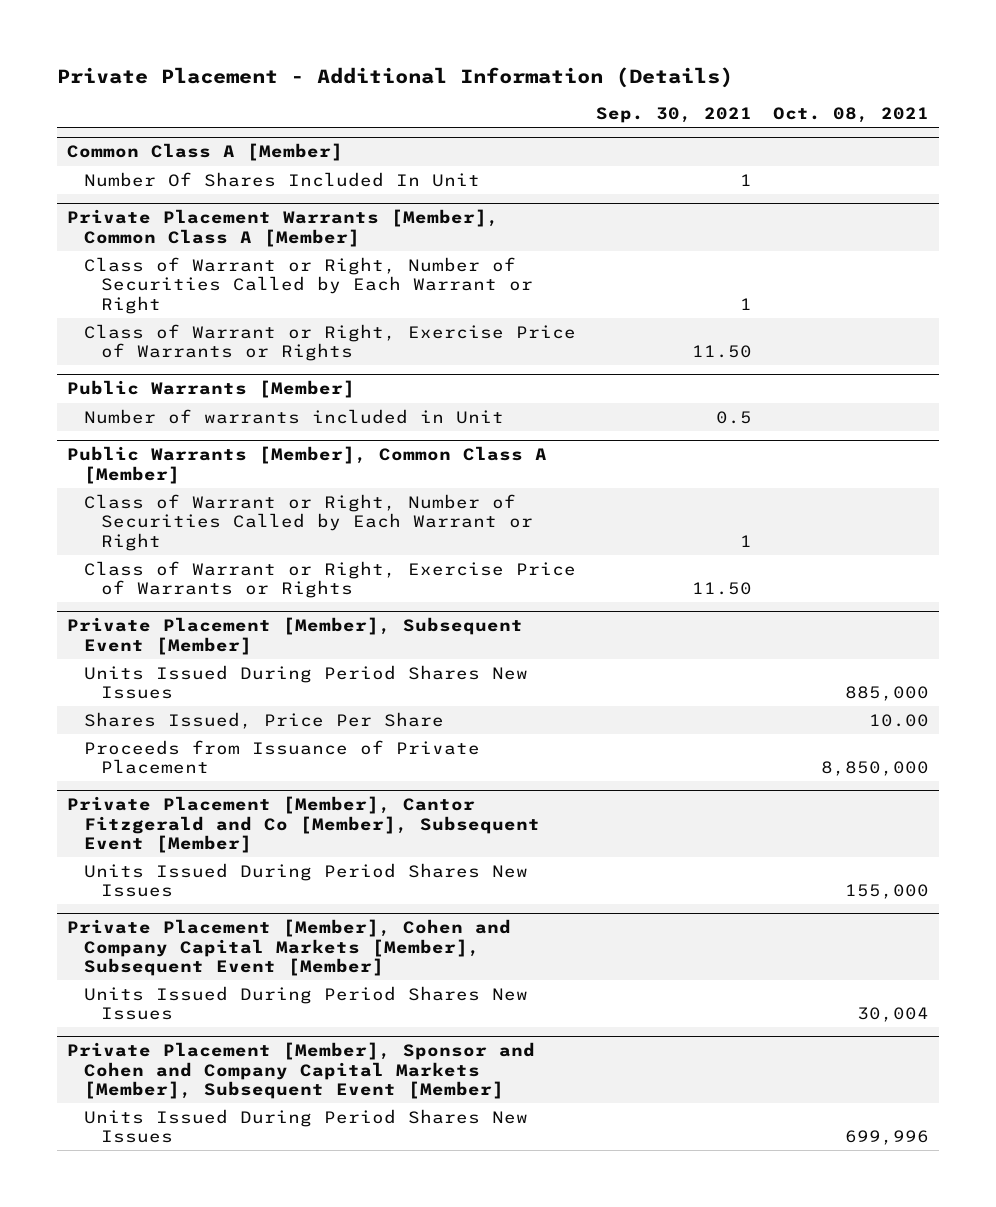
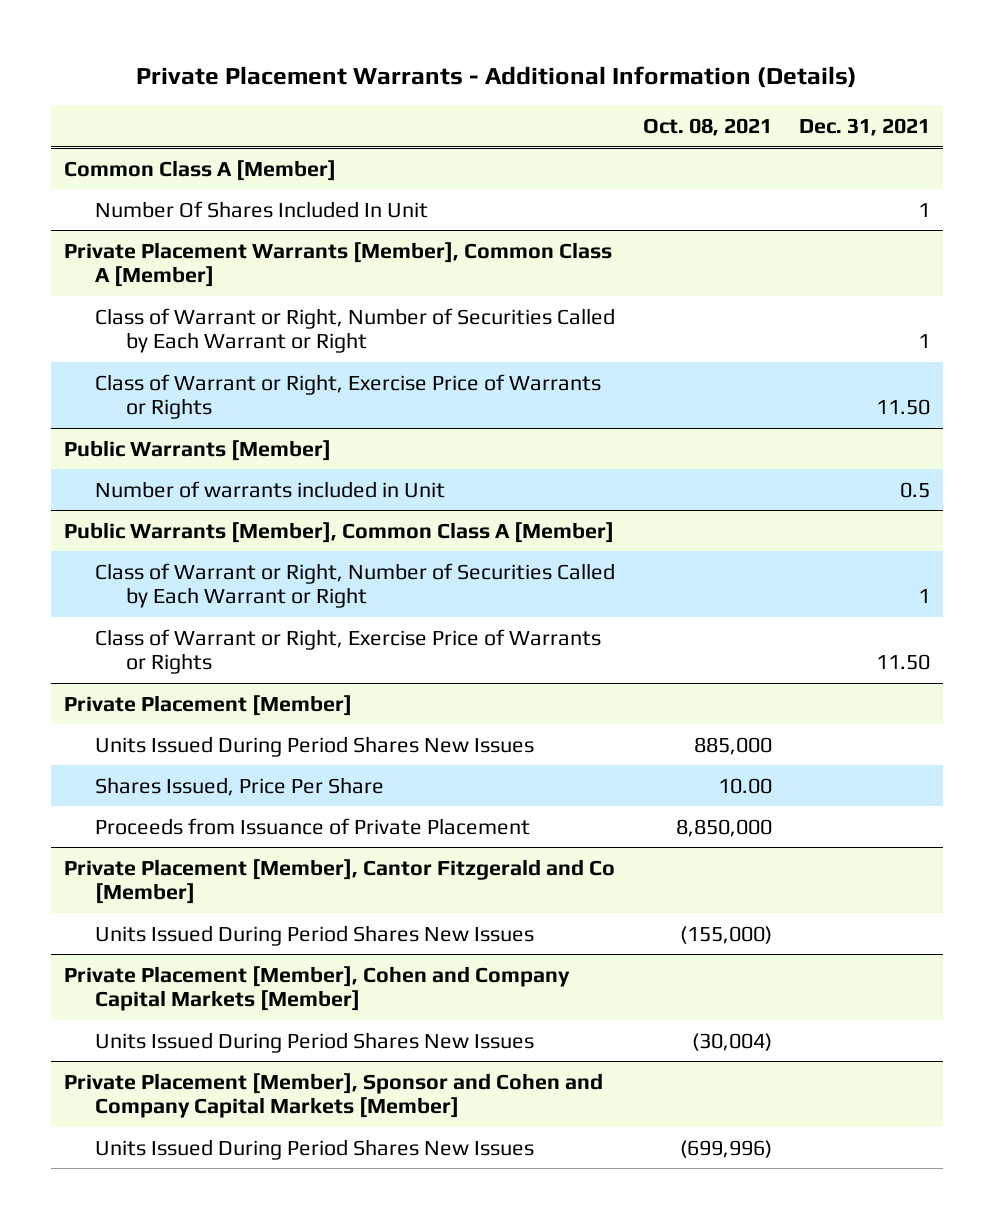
- Private Placement - Additional Information (Details)
+ Private Placement Warrants - Additional Information (Details)
- | Sep. 30, 2021 | Oct. 08, 2021
+ | Oct. 08, 2021 | Dec. 31, 2021
- Private Placement [Member], Subsequent Event [Member]
+ Private Placement [Member]
- Private Placement [Member], Cantor Fitzgerald and Co [Member], Subsequent Event [Member]
- Units Issued During Period Shares New Issues | | 155,000
- Private Placement [Member], Cohen and Company Capital Markets [Member], Subsequent Event [Member]
- Units Issued During Period Shares New Issues | | 30,004
- Private Placement [Member], Sponsor and Cohen and Company Capital Markets [Member], Subsequent Event [Member]
- Units Issued During Period Shares New Issues | | 699,996
+ Private Placement [Member], Cantor Fitzgerald and Co [Member]
+ Units Issued During Period Shares New Issues | (155,000) |
+ Private Placement [Member], Cohen and Company Capital Markets [Member]
+ Units Issued During Period Shares New Issues | (30,004) |
+ Private Placement [Member], Sponsor and Cohen and Company Capital Markets [Member]
+ Units Issued During Period Shares New Issues | (699,996) |

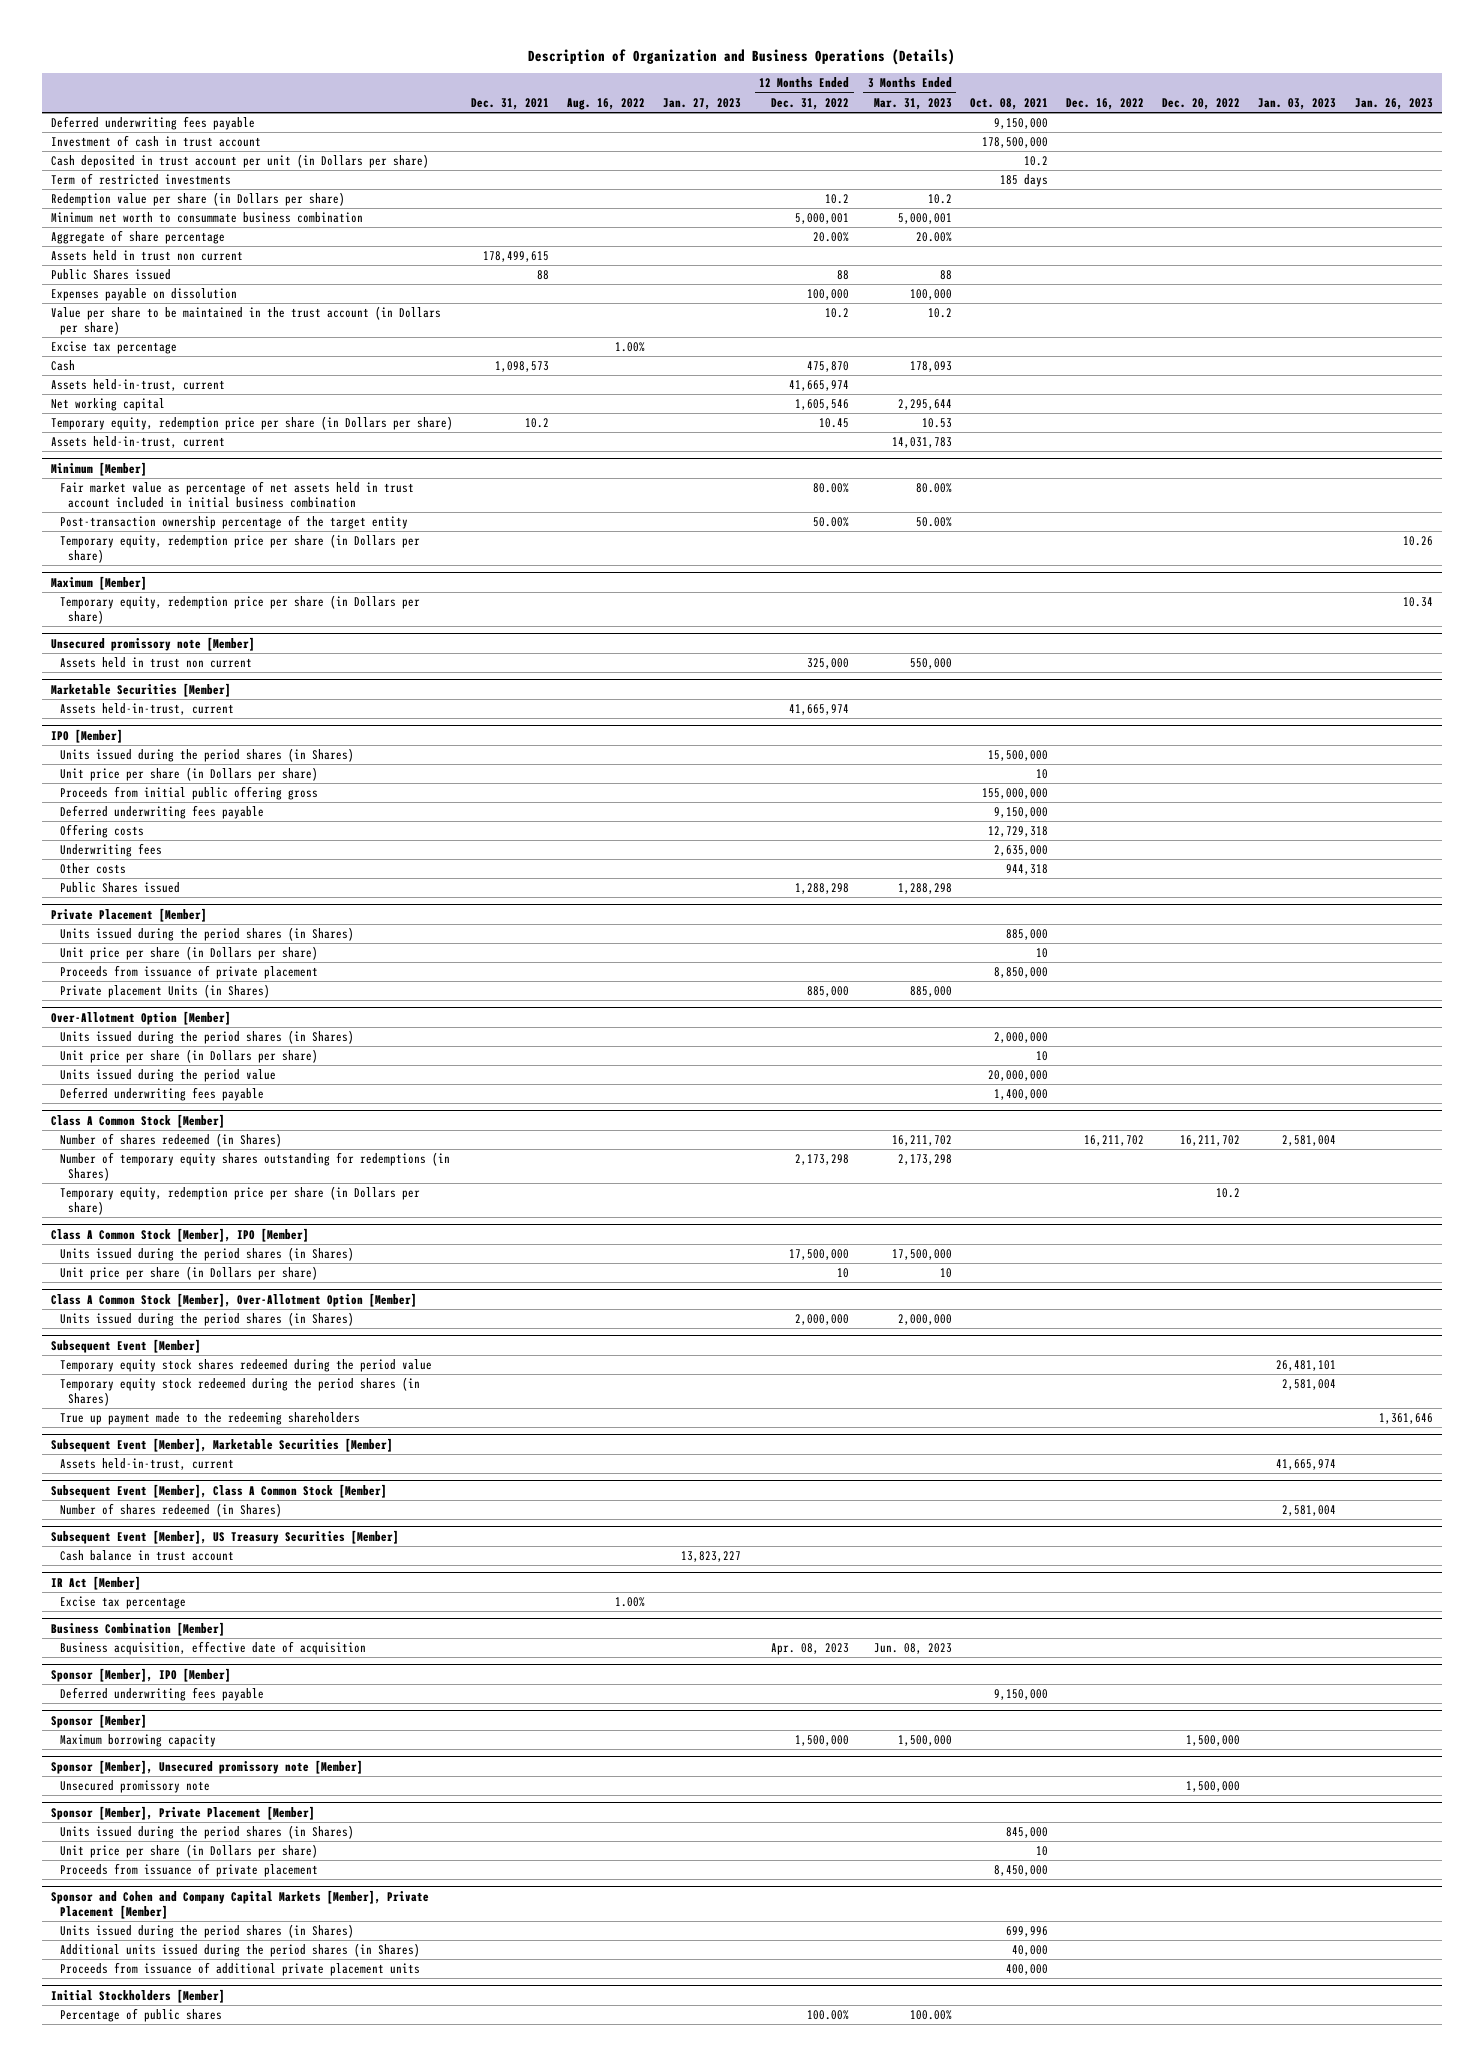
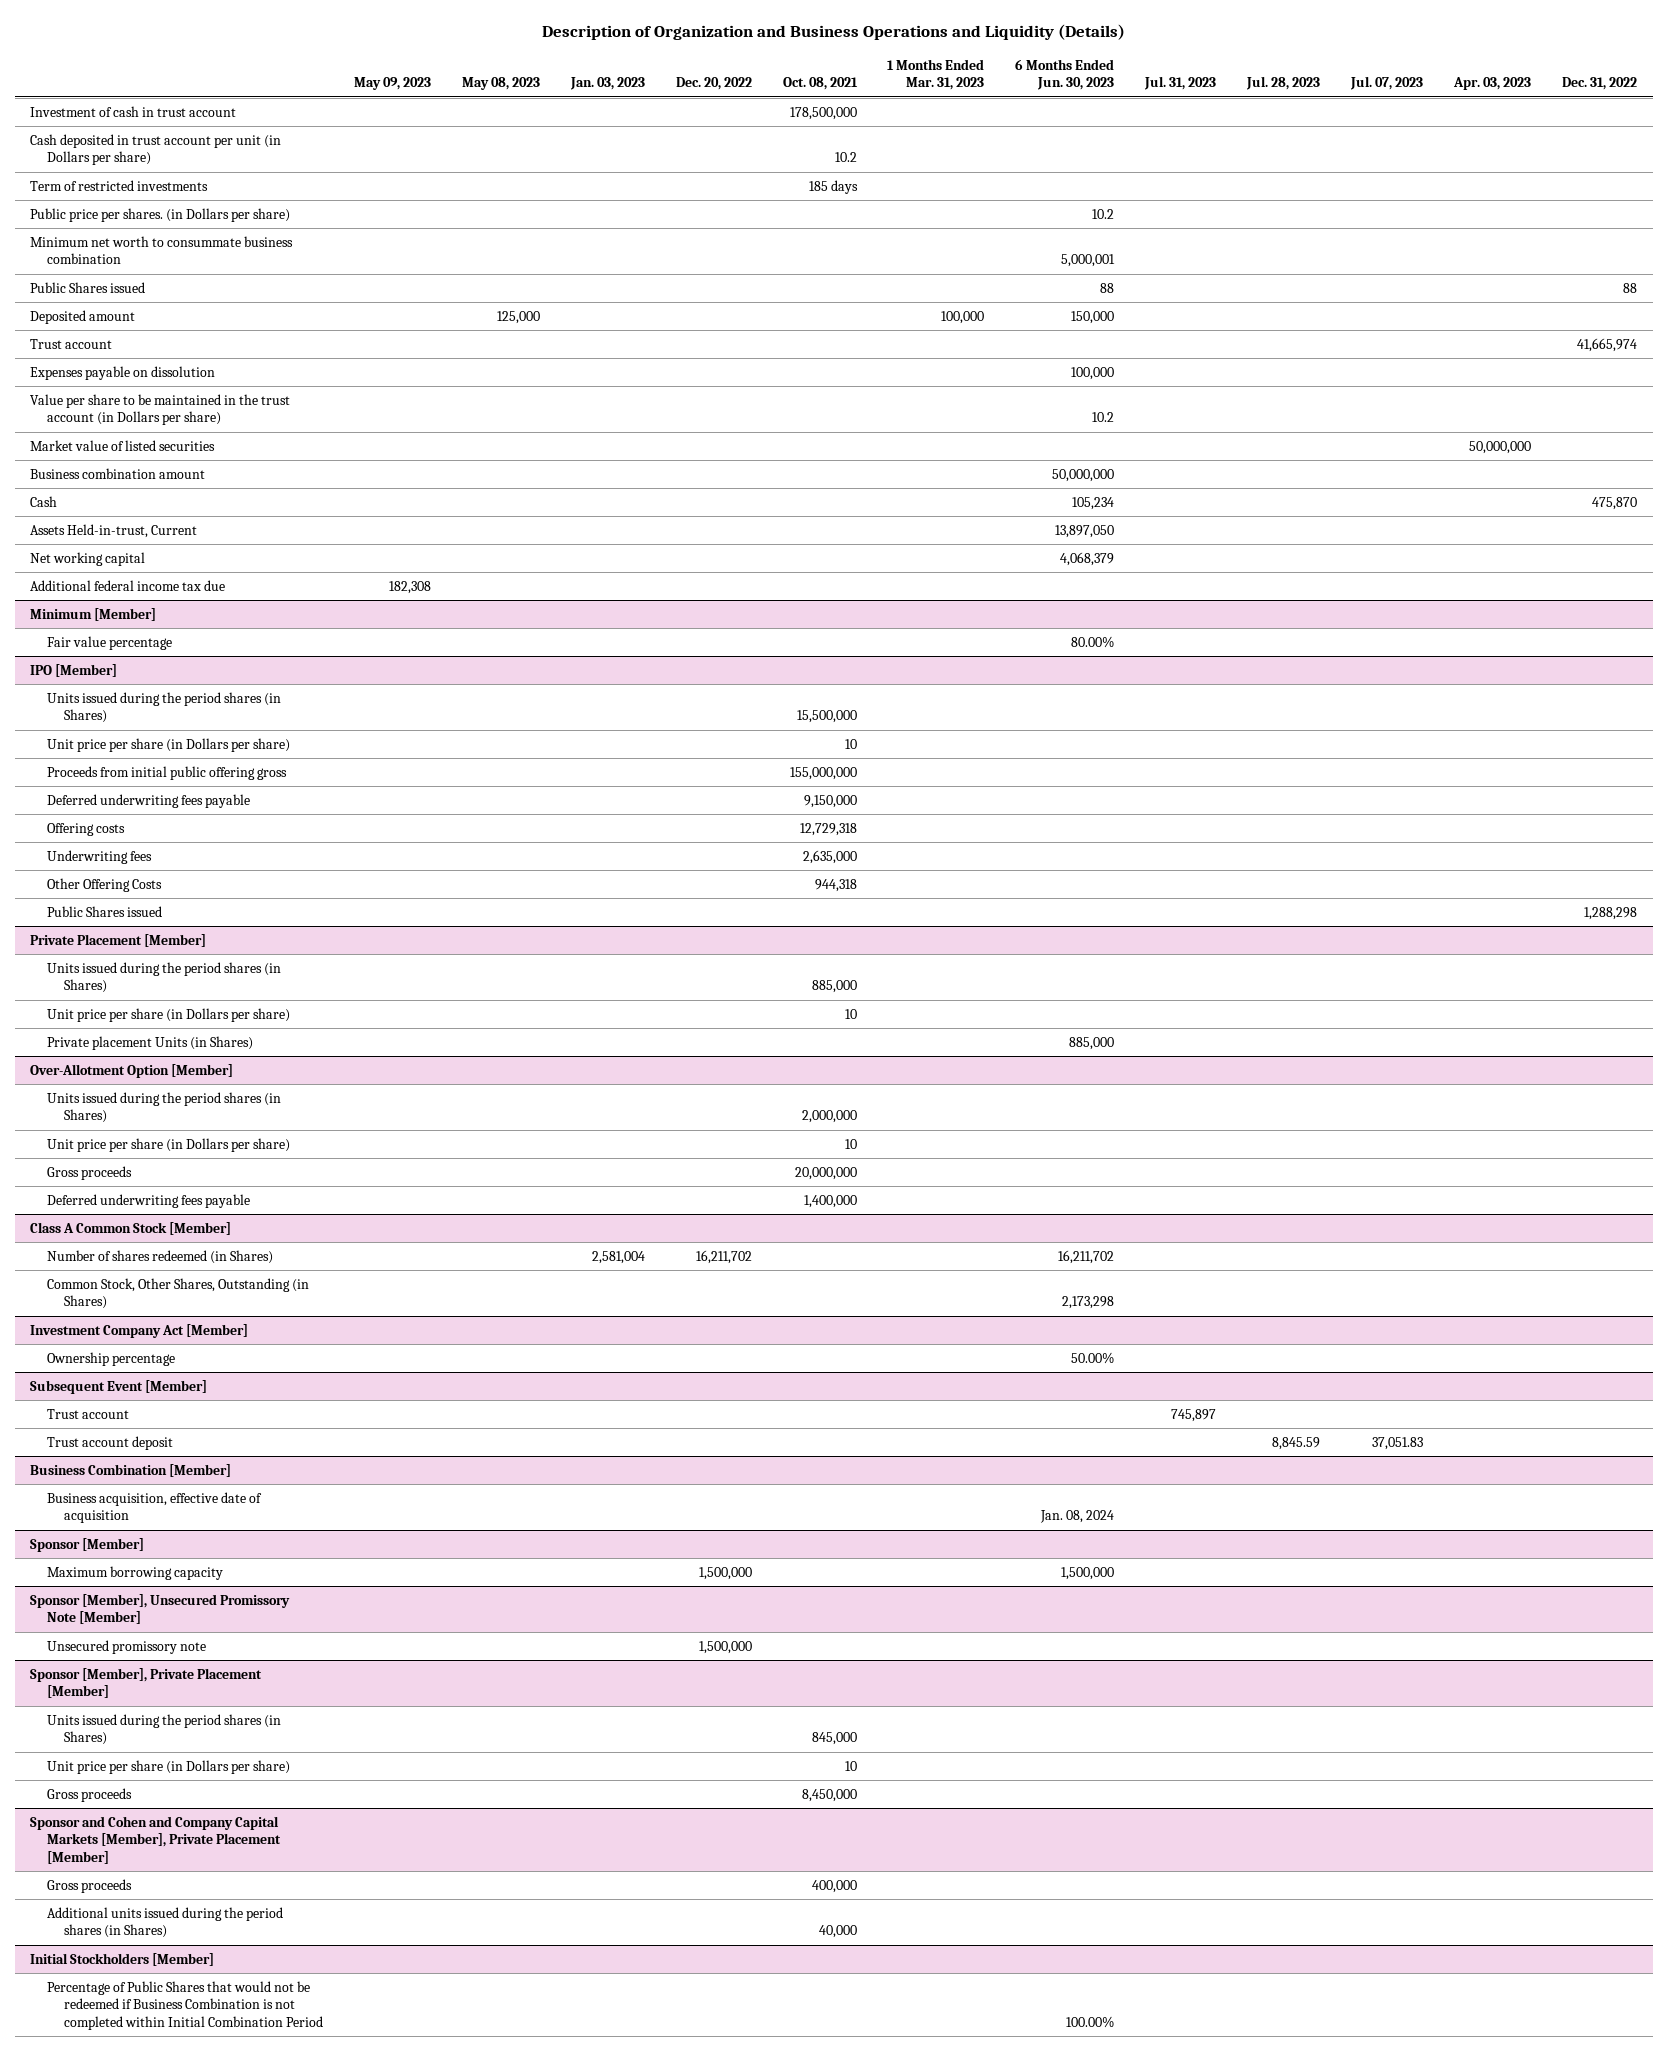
- Description of Organization and Business Operations (Details)
+ Description of Organization and Business Operations and Liquidity (Details)
- | Dec. 31, 2021 | Aug. 16, 2022 | Jan. 27, 2023 | 12 Months Ended Dec. 31, 2022 | 3 Months Ended Mar. 31, 2023 | Oct. 08, 2021 | Dec. 16, 2022 | Dec. 20, 2022 | Jan. 03, 2023 | Jan. 26, 2023
+ | May 09, 2023 | May 08, 2023 | Jan. 03, 2023 | Dec. 20, 2022 | Oct. 08, 2021 | 1 Months Ended Mar. 31, 2023 | 6 Months Ended Jun. 30, 2023 | Jul. 31, 2023 | Jul. 28, 2023 | Jul. 07, 2023 | Apr. 03, 2023 | Dec. 31, 2022
- Deferred underwriting fees payable | | | | | | 9,150,000 | | | |
- Redemption value per share (in Dollars per share) | | | | 10.2 | 10.2 | | | | |
+ Public price per shares. (in Dollars per share) | | | | | | | 10.2 | | | | |
- Aggregate of share percentage | | | | 20.00% | 20.00% | | | | |
- Assets held in trust non current | 178,499,615 | | | | | | | | |
+ Deposited amount | | 125,000 | | | | 100,000 | 150,000 | | | | |
+ Trust account | | | | | | | | | | | | 41,665,974
- Excise tax percentage | | 1.00% | | | | | | | |
+ Market value of listed securities | | | | | | | | | | | 50,000,000 |
+ Business combination amount | | | | | | | 50,000,000 | | | | |
- Assets held-in-trust, current | | | | 41,665,974 | | | | | |
+ Assets Held-in-trust, Current | | | | | | | 13,897,050 | | | | |
- Temporary equity, redemption price per share (in Dollars per share) | 10.2 | | | 10.45 | 10.53 | | | | |
- Assets held-in-trust, current | | | | | 14,031,783 | | | | |
+ Additional federal income tax due | 182,308 | | | | | | | | | | |
@ Minimum [Member]
- Fair market value as percentage of net assets held in trust account included in initial business combination | | | | 80.00% | 80.00% | | | | |
- Post-transaction ownership percentage of the target entity | | | | 50.00% | 50.00% | | | | |
- Temporary equity, redemption price per share (in Dollars per share) | | | | | | | | | | 10.26
- Maximum [Member]
- Temporary equity, redemption price per share (in Dollars per share) | | | | | | | | | | 10.34
- Unsecured promissory note [Member]
- Assets held in trust non current | | | | 325,000 | 550,000 | | | | |
- Marketable Securities [Member]
- Assets held-in-trust, current | | | | 41,665,974 | | | | | |
@ Minimum [Member]
+ Fair value percentage | | | | | | | 80.00% | | | | |
@ IPO [Member]
- Other costs | | | | | | 944,318 | | | |
+ Other Offering Costs | | | | | 944,318 | | | | | | |
@ Private Placement [Member]
- Proceeds from issuance of private placement | | | | | | 8,850,000 | | | |
@ Over-Allotment Option [Member]
- Units issued during the period value | | | | | | 20,000,000 | | | |
+ Gross proceeds | | | | | 20,000,000 | | | | | | |
@ Class A Common Stock [Member]
- Number of temporary equity shares outstanding for redemptions (in Shares) | | | | 2,173,298 | 2,173,298 | | | | |
- Temporary equity, redemption price per share (in Dollars per share) | | | | | | | | 10.2 | |
- Class A Common Stock [Member], IPO [Member]
- Units issued during the period shares (in Shares) | | | | 17,500,000 | 17,500,000 | | | | |
- Unit price per share (in Dollars per share) | | | | 10 | 10 | | | | |
- Class A Common Stock [Member], Over-Allotment Option [Member]
- Units issued during the period shares (in Shares) | | | | 2,000,000 | 2,000,000 | | | | |
@ Class A Common Stock [Member]
+ Common Stock, Other Shares, Outstanding (in Shares) | | | | | | | 2,173,298 | | | | |
+ Investment Company Act [Member]
+ Ownership percentage | | | | | | | 50.00% | | | | |
@ Subsequent Event [Member]
- Temporary equity stock shares redeemed during the period value | | | | | | | | | 26,481,101 |
- Temporary equity stock redeemed during the period shares (in Shares) | | | | | | | | | 2,581,004 |
- True up payment made to the redeeming shareholders | | | | | | | | | | 1,361,646
- Subsequent Event [Member], Marketable Securities [Member]
- Assets held-in-trust, current | | | | | | | | | 41,665,974 |
- Subsequent Event [Member], Class A Common Stock [Member]
- Number of shares redeemed (in Shares) | | | | | | | | | 2,581,004 |
- Subsequent Event [Member], US Treasury Securities [Member]
- Cash balance in trust account | | | 13,823,227 | | | | | | |
- IR Act [Member]
- Excise tax percentage | | 1.00% | | | | | | | |
@ Subsequent Event [Member]
+ Trust account | | | | | | | | 745,897 | | | |
+ Trust account deposit | | | | | | | | | 8,845.59 | 37,051.83 | |
- Sponsor [Member], IPO [Member]
- Deferred underwriting fees payable | | | | | | 9,150,000 | | | |
- Sponsor [Member], Unsecured promissory note [Member]
+ Sponsor [Member], Unsecured Promissory Note [Member]
@ Sponsor [Member], Private Placement [Member]
- Proceeds from issuance of private placement | | | | | | 8,450,000 | | | |
+ Gross proceeds | | | | | 8,450,000 | | | | | | |
@ Sponsor and Cohen and Company Capital Markets [Member], Private Placement [Member]
- Units issued during the period shares (in Shares) | | | | | | 699,996 | | | |
+ Gross proceeds | | | | | 400,000 | | | | | | |
- Proceeds from issuance of additional private placement units | | | | | | 400,000 | | | |
@ Initial Stockholders [Member]
- Percentage of public shares | | | | 100.00% | 100.00% | | | | |
+ Percentage of Public Shares that would not be redeemed if Business Combination is not completed within Initial Combination Period | | | | | | | 100.00% | | | | |

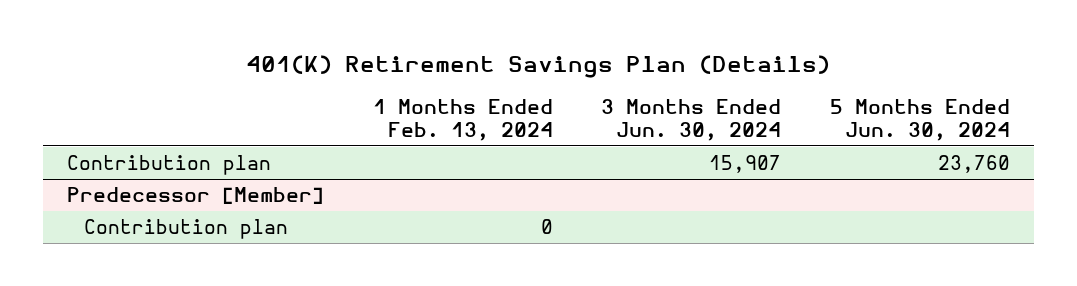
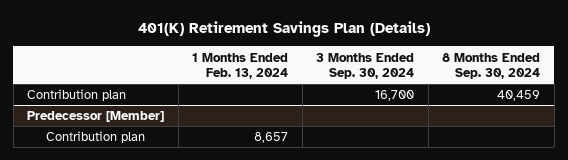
- | 1 Months Ended Feb. 13, 2024 | 3 Months Ended Jun. 30, 2024 | 5 Months Ended Jun. 30, 2024
+ | 1 Months Ended Feb. 13, 2024 | 3 Months Ended Sep. 30, 2024 | 8 Months Ended Sep. 30, 2024
@ Predecessor [Member]
- Contribution plan | 0 | |
+ Contribution plan | 8,657 | |

